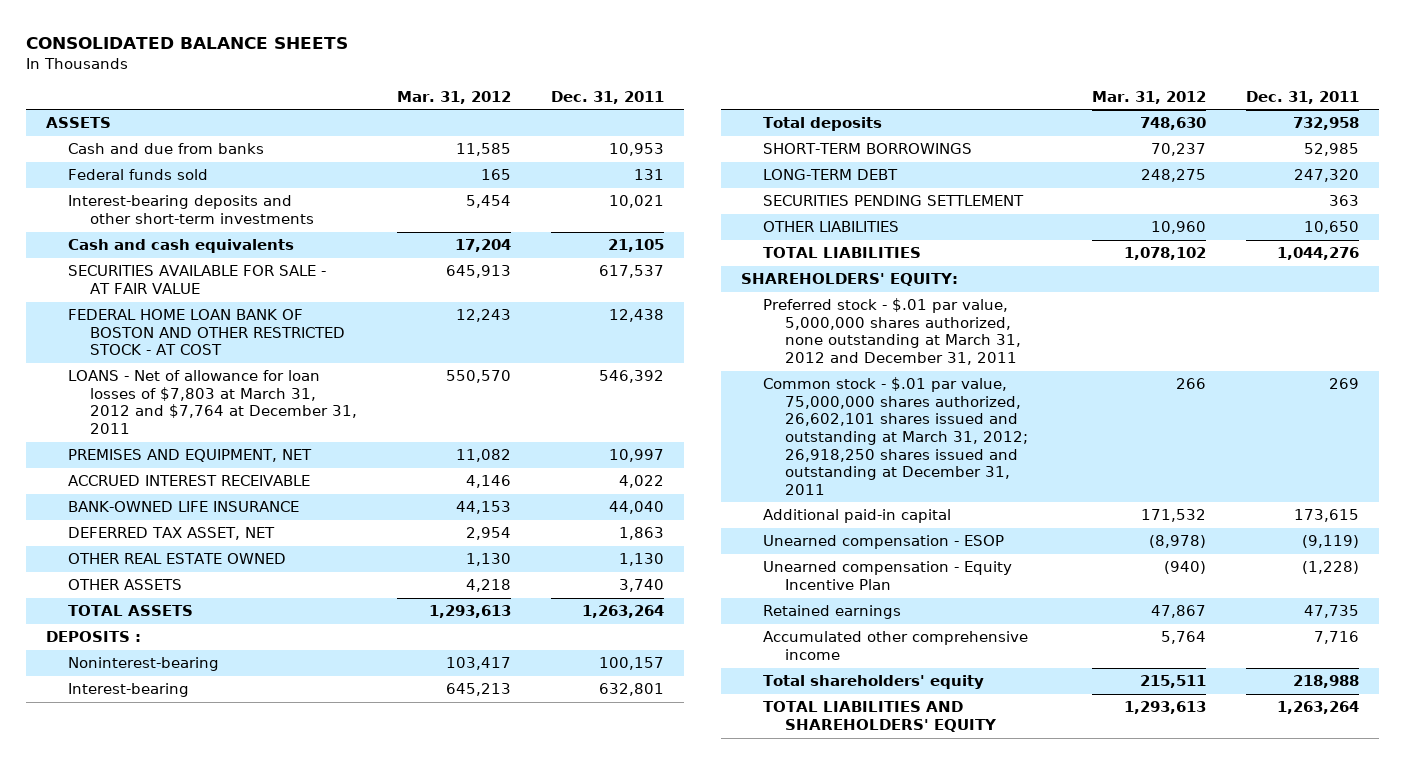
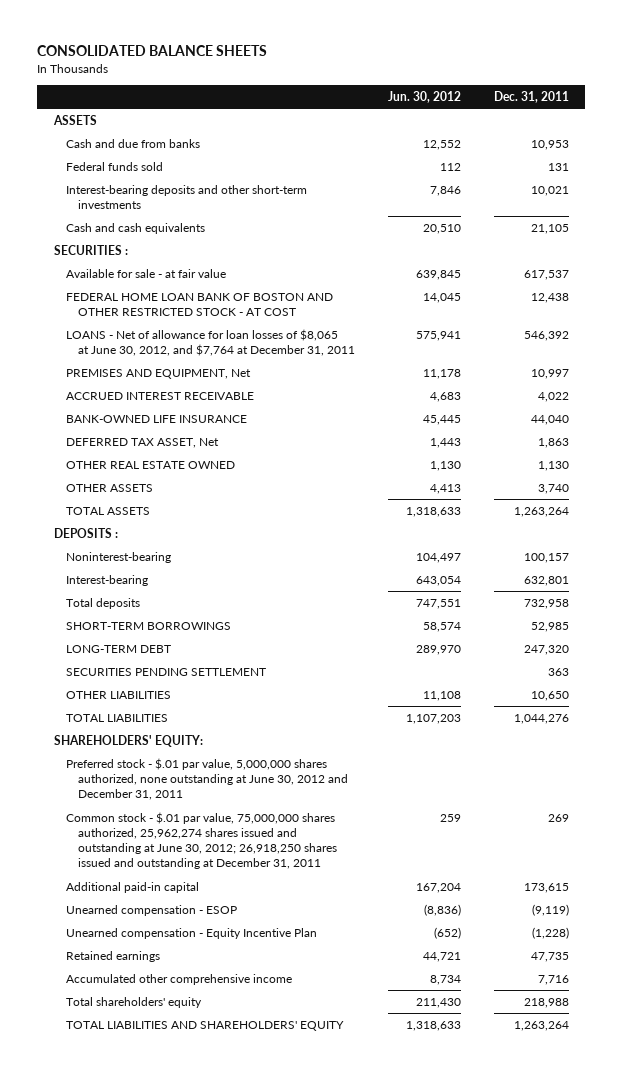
- | Mar. 31, 2012 | Dec. 31, 2011
+ | Jun. 30, 2012 | Dec. 31, 2011
- SECURITIES AVAILABLE FOR SALE - AT FAIR VALUE | 645,913 | 617,537
+ SECURITIES :
+ Available for sale - at fair value | 639,845 | 617,537
- LOANS - Net of allowance for loan losses of $7,803 at March 31, 2012 and $7,764 at December 31, 2011 | 550,570 | 546,392
- PREMISES AND EQUIPMENT, NET | 11,082 | 10,997
+ LOANS - Net of allowance for loan losses of $8,065 at June 30, 2012, and $7,764 at December 31, 2011 | 575,941 | 546,392
+ PREMISES AND EQUIPMENT, Net | 11,178 | 10,997
- DEFERRED TAX ASSET, NET | 2,954 | 1,863
+ DEFERRED TAX ASSET, Net | 1,443 | 1,863
- Preferred stock - $.01 par value, 5,000,000 shares authorized, none outstanding at March 31, 2012 and December 31, 2011
- Common stock - $.01 par value, 75,000,000 shares authorized, 26,602,101 shares issued and outstanding at March 31, 2012; 26,918,250 shares issued and outstanding at December 31, 2011 | 266 | 269
+ Preferred stock - $.01 par value, 5,000,000 shares authorized, none outstanding at June 30, 2012 and December 31, 2011
+ Common stock - $.01 par value, 75,000,000 shares authorized, 25,962,274 shares issued and outstanding at June 30, 2012; 26,918,250 shares issued and outstanding at December 31, 2011 | 259 | 269

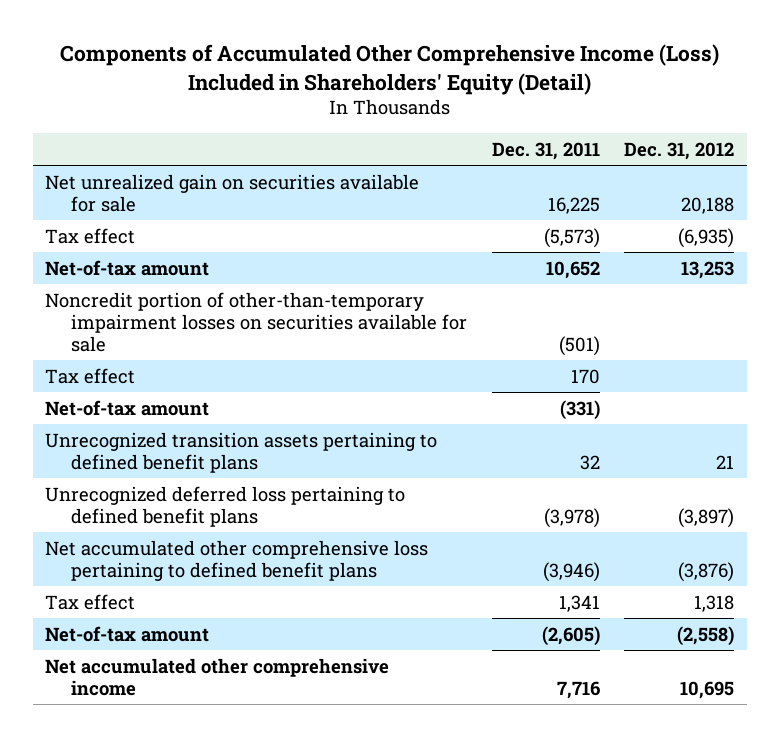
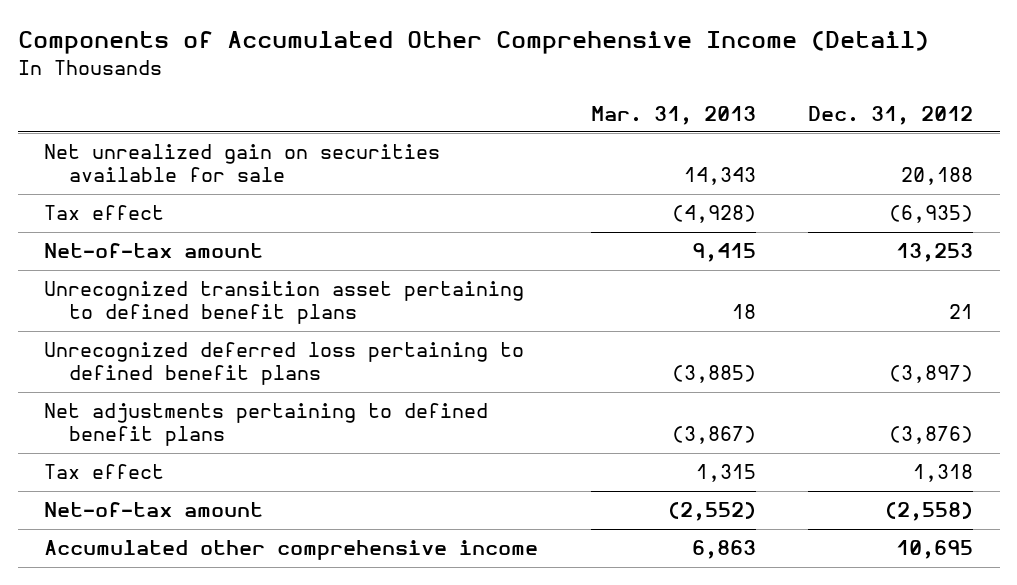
- Components of Accumulated Other Comprehensive Income (Loss) Included in Shareholders' Equity (Detail)
+ Components of Accumulated Other Comprehensive Income (Detail)
- | Dec. 31, 2011 | Dec. 31, 2012
+ | Mar. 31, 2013 | Dec. 31, 2012
- Noncredit portion of other-than-temporary impairment losses on securities available for sale | (501) |
- Tax effect | 170 |
- Net-of-tax amount | (331) |
- Unrecognized transition assets pertaining to defined benefit plans | 32 | 21
+ Unrecognized transition asset pertaining to defined benefit plans | 18 | 21
- Net accumulated other comprehensive loss pertaining to defined benefit plans | (3,946) | (3,876)
+ Net adjustments pertaining to defined benefit plans | (3,867) | (3,876)
- Net accumulated other comprehensive income | 7,716 | 10,695
+ Accumulated other comprehensive income | 6,863 | 10,695

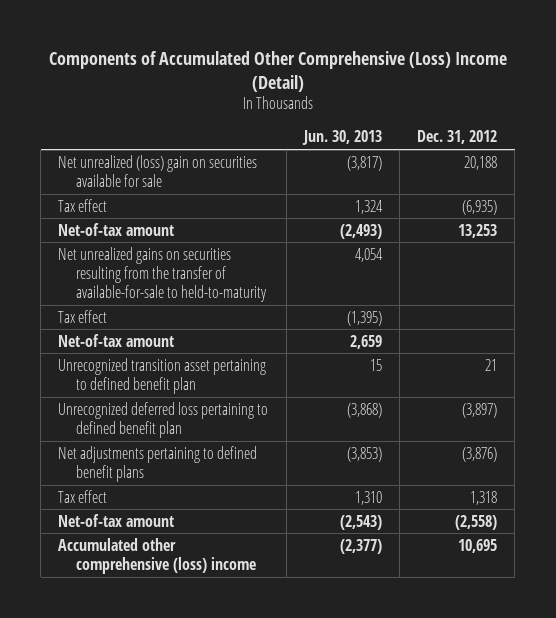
- Components of Accumulated Other Comprehensive Income (Detail)
+ Components of Accumulated Other Comprehensive (Loss) Income (Detail)
- | Mar. 31, 2013 | Dec. 31, 2012
+ | Jun. 30, 2013 | Dec. 31, 2012
- Net unrealized gain on securities available for sale | 14,343 | 20,188
+ Net unrealized (loss) gain on securities available for sale | (3,817) | 20,188
- Unrecognized transition asset pertaining to defined benefit plans | 18 | 21
- Unrecognized deferred loss pertaining to defined benefit plans | (3,885) | (3,897)
+ Net unrealized gains on securities resulting from the transfer of available-for-sale to held-to-maturity | 4,054 |
+ Tax effect | (1,395) |
+ Net-of-tax amount | 2,659 |
+ Unrecognized transition asset pertaining to defined benefit plan | 15 | 21
+ Unrecognized deferred loss pertaining to defined benefit plan | (3,868) | (3,897)
- Accumulated other comprehensive income | 6,863 | 10,695
+ Accumulated other comprehensive (loss) income | (2,377) | 10,695

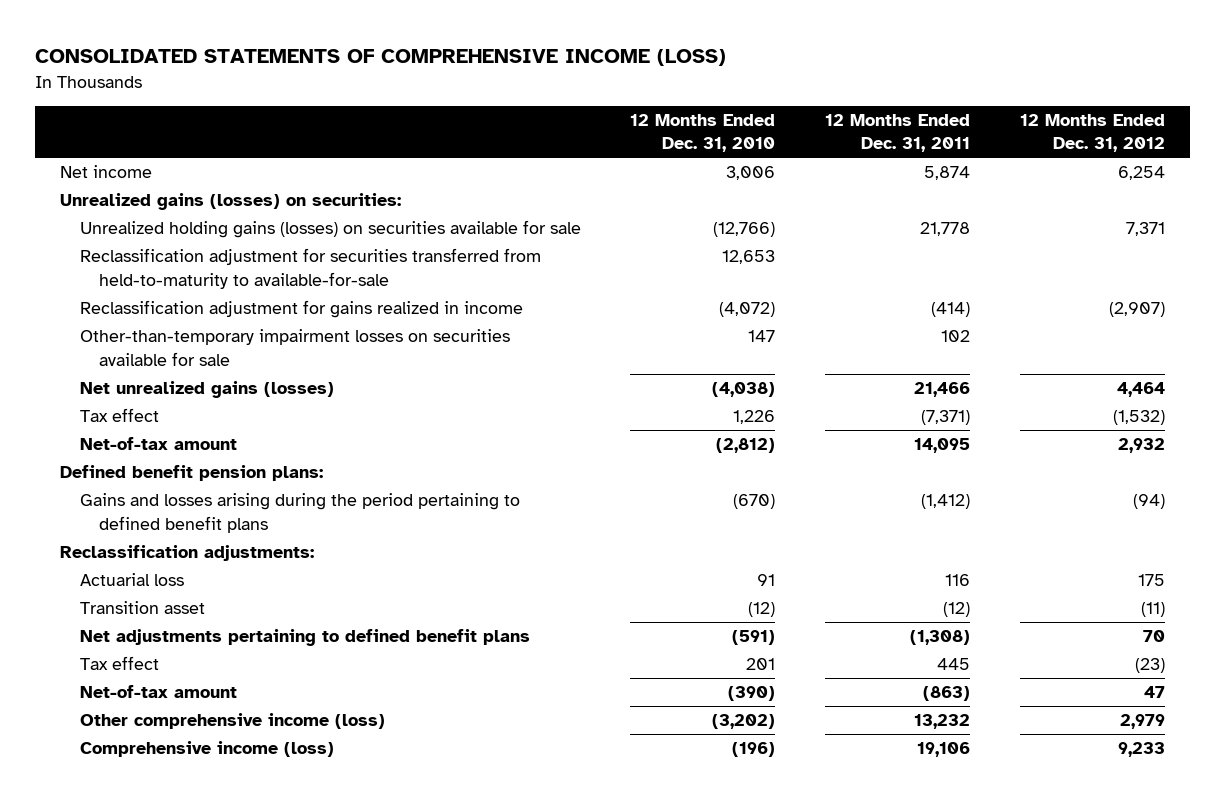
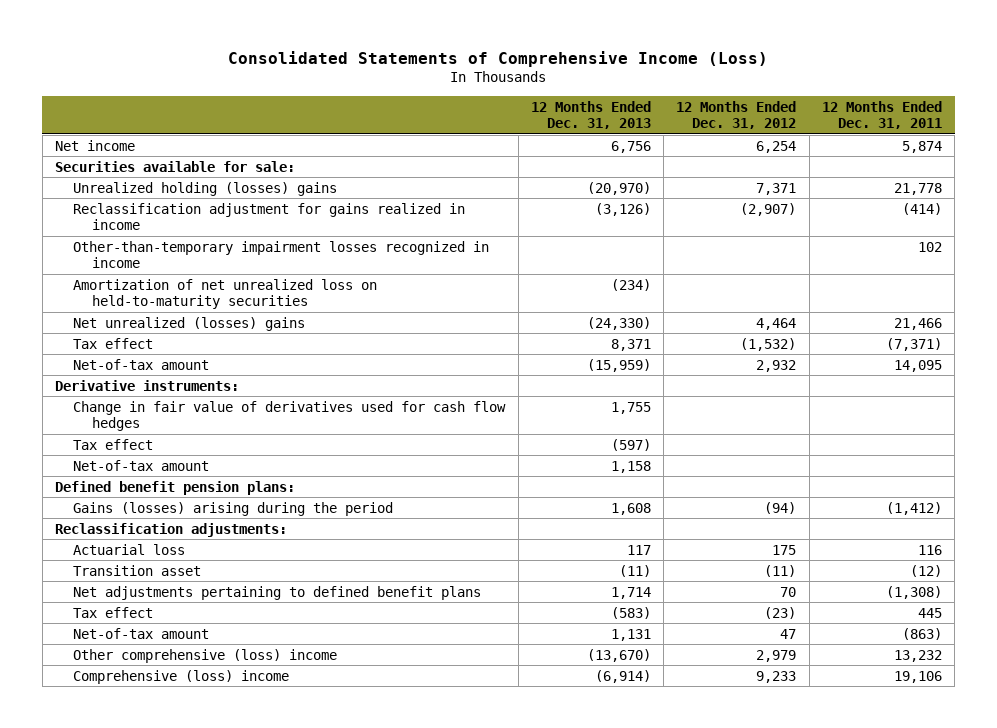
- CONSOLIDATED STATEMENTS OF COMPREHENSIVE INCOME (LOSS)
+ Consolidated Statements of Comprehensive Income (Loss)
- | 12 Months Ended Dec. 31, 2010 | 12 Months Ended Dec. 31, 2011 | 12 Months Ended Dec. 31, 2012
+ | 12 Months Ended Dec. 31, 2013 | 12 Months Ended Dec. 31, 2012 | 12 Months Ended Dec. 31, 2011
- Unrealized gains (losses) on securities:
- Unrealized holding gains (losses) on securities available for sale | (12,766) | 21,778 | 7,371
- Reclassification adjustment for securities transferred from held-to-maturity to available-for-sale | 12,653 | |
+ Securities available for sale:
+ Unrealized holding (losses) gains | (20,970) | 7,371 | 21,778
- Other-than-temporary impairment losses on securities available for sale | 147 | 102 |
- Net unrealized gains (losses) | (4,038) | 21,466 | 4,464
+ Other-than-temporary impairment losses recognized in income | | | 102
+ Amortization of net unrealized loss on held-to-maturity securities | (234) | |
+ Net unrealized (losses) gains | (24,330) | 4,464 | 21,466
+ Derivative instruments:
+ Change in fair value of derivatives used for cash flow hedges | 1,755 | |
+ Tax effect | (597) | |
+ Net-of-tax amount | 1,158 | |
- Gains and losses arising during the period pertaining to defined benefit plans | (670) | (1,412) | (94)
+ Gains (losses) arising during the period | 1,608 | (94) | (1,412)
- Other comprehensive income (loss) | (3,202) | 13,232 | 2,979
- Comprehensive income (loss) | (196) | 19,106 | 9,233
+ Other comprehensive (loss) income | (13,670) | 2,979 | 13,232
+ Comprehensive (loss) income | (6,914) | 9,233 | 19,106

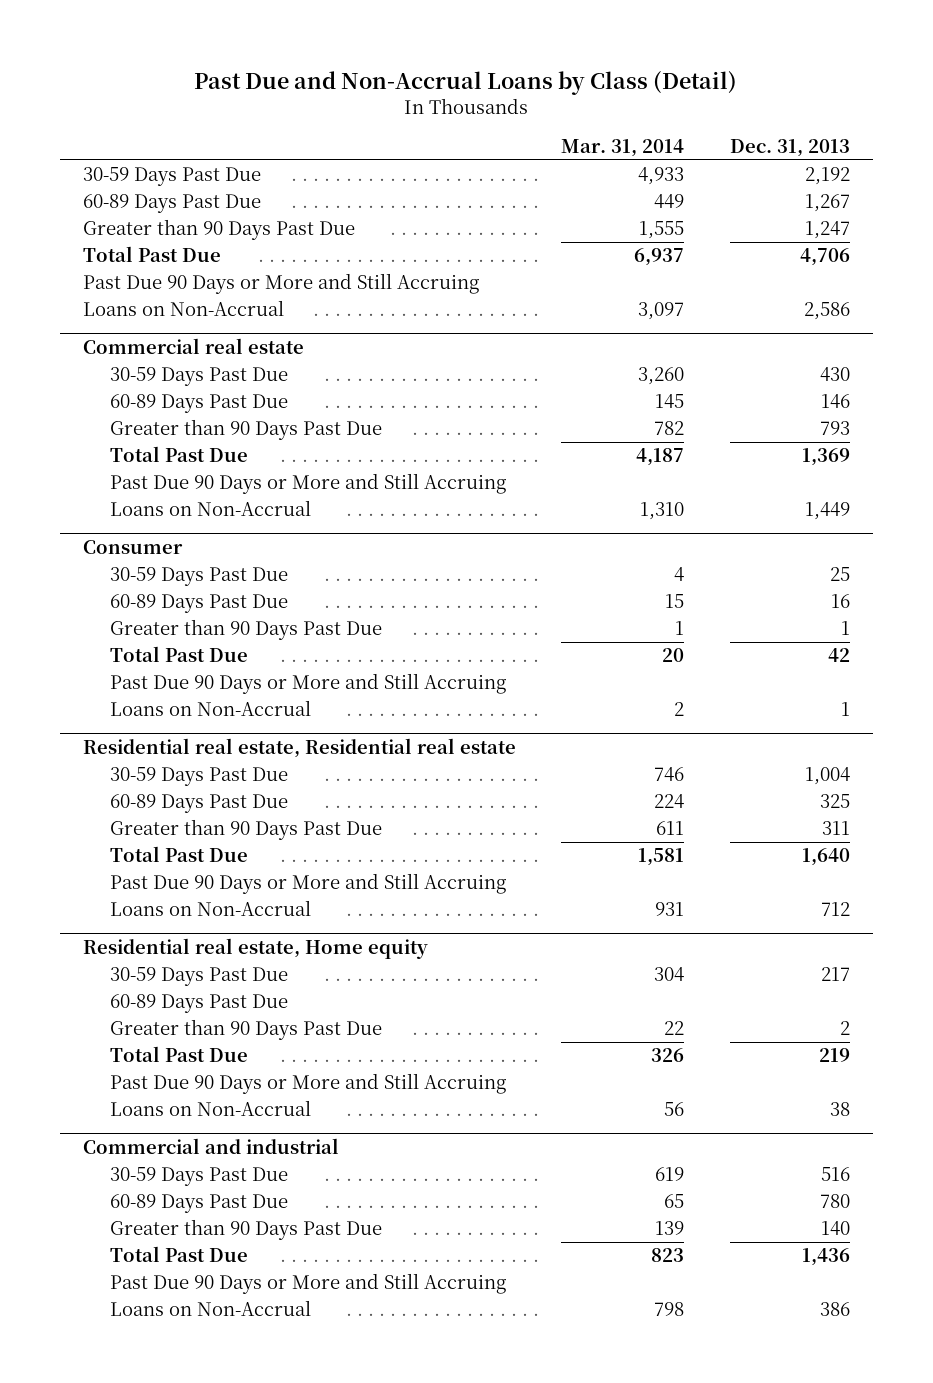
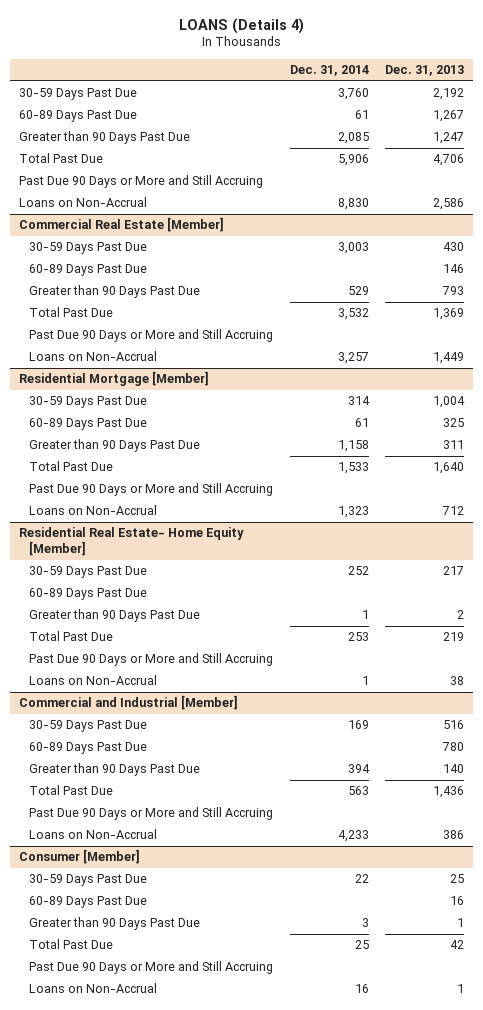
- Past Due and Non-Accrual Loans by Class (Detail)
+ LOANS (Details 4)
- | Mar. 31, 2014 | Dec. 31, 2013
+ | Dec. 31, 2014 | Dec. 31, 2013
- Commercial real estate
+ Commercial Real Estate [Member]
- Consumer
- 30-59 Days Past Due | 4 | 25
- 60-89 Days Past Due | 15 | 16
- Greater than 90 Days Past Due | 1 | 1
- Total Past Due | 20 | 42
- Past Due 90 Days or More and Still Accruing
- Loans on Non-Accrual | 2 | 1
- Residential real estate, Residential real estate
+ Residential Mortgage [Member]
- Residential real estate, Home equity
+ Residential Real Estate- Home Equity [Member]
- Commercial and industrial
+ Commercial and Industrial [Member]
+ Consumer [Member]
+ 30-59 Days Past Due | 22 | 25
+ 60-89 Days Past Due | | 16
+ Greater than 90 Days Past Due | 3 | 1
+ Total Past Due | 25 | 42
+ Past Due 90 Days or More and Still Accruing
+ Loans on Non-Accrual | 16 | 1

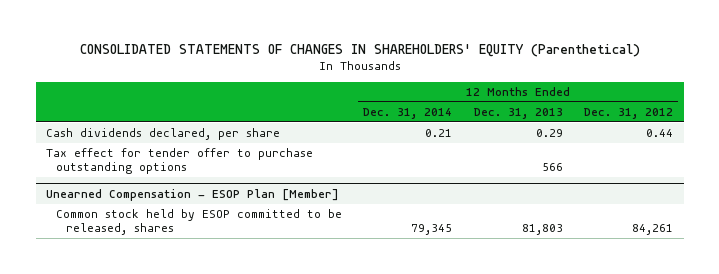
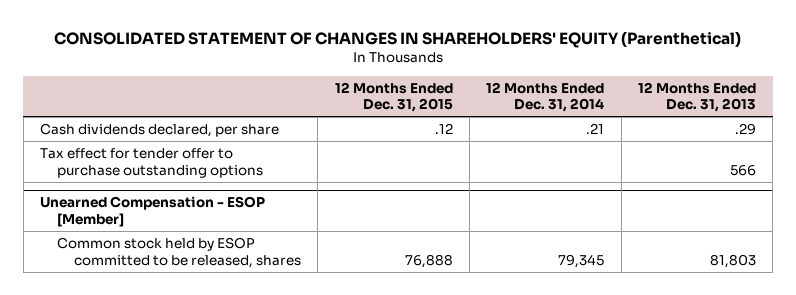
- CONSOLIDATED STATEMENTS OF CHANGES IN SHAREHOLDERS' EQUITY (Parenthetical)
+ CONSOLIDATED STATEMENT OF CHANGES IN SHAREHOLDERS' EQUITY (Parenthetical)
- | 12 Months Ended Dec. 31, 2014 | 12 Months Ended Dec. 31, 2013 | 12 Months Ended Dec. 31, 2012
+ | 12 Months Ended Dec. 31, 2015 | 12 Months Ended Dec. 31, 2014 | 12 Months Ended Dec. 31, 2013
- Cash dividends declared, per share | 0.21 | 0.29 | 0.44
+ Cash dividends declared, per share | .12 | .21 | .29
- Unearned Compensation - ESOP Plan [Member]
+ Unearned Compensation - ESOP [Member]

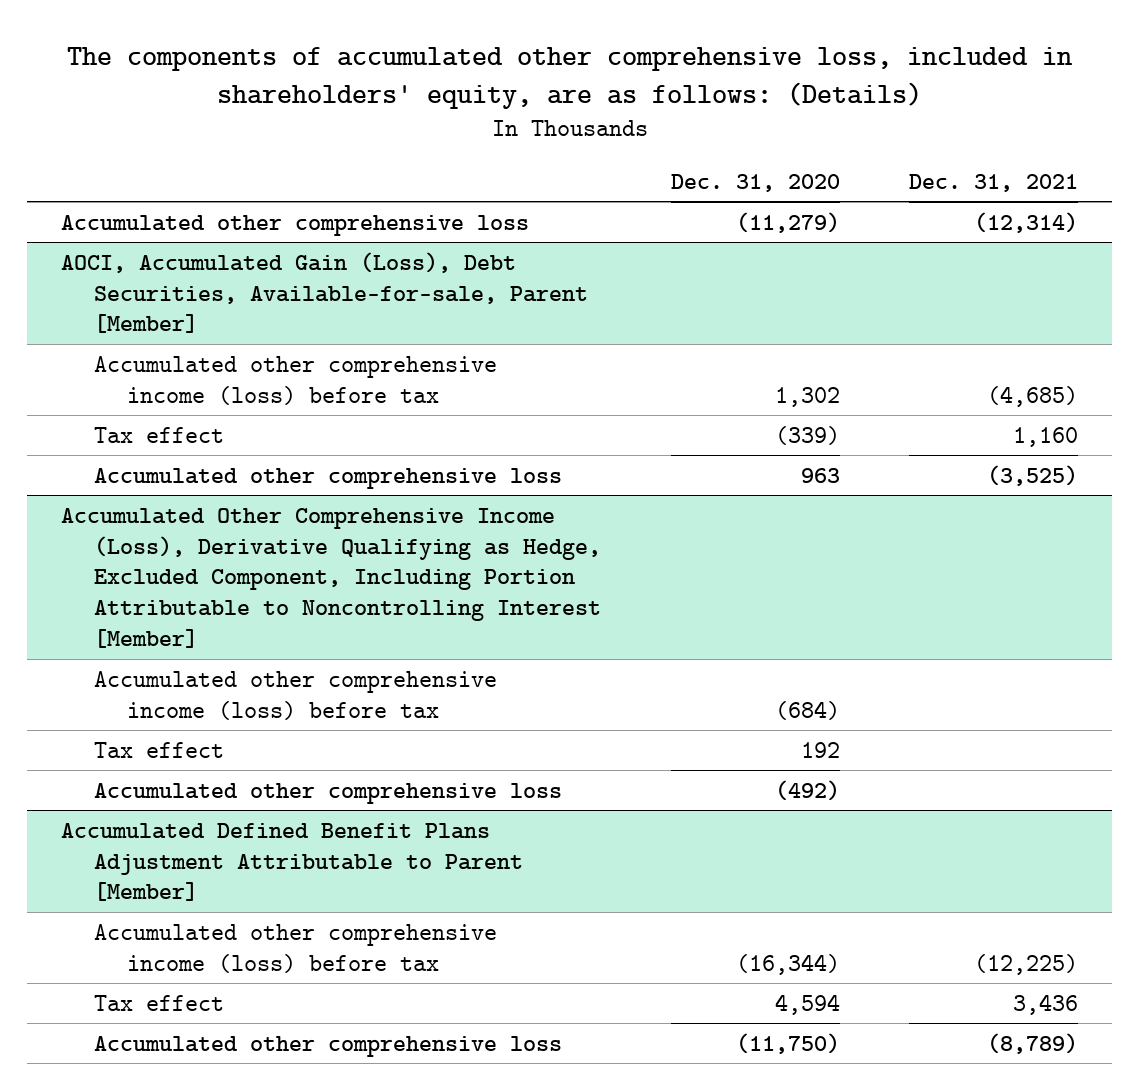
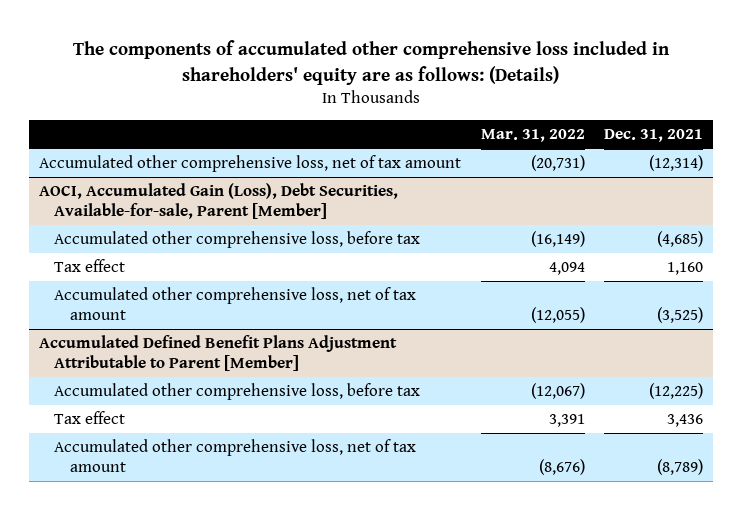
- The components of accumulated other comprehensive loss, included in shareholders' equity, are as follows: (Details)
+ The components of accumulated other comprehensive loss included in shareholders' equity are as follows: (Details)
- | Dec. 31, 2020 | Dec. 31, 2021
+ | Mar. 31, 2022 | Dec. 31, 2021
- Accumulated other comprehensive loss | (11,279) | (12,314)
+ Accumulated other comprehensive loss, net of tax amount | (20,731) | (12,314)
@ AOCI, Accumulated Gain (Loss), Debt Securities, Available-for-sale, Parent [Member]
- Accumulated other comprehensive income (loss) before tax | 1,302 | (4,685)
+ Accumulated other comprehensive loss, before tax | (16,149) | (4,685)
- Accumulated other comprehensive loss | 963 | (3,525)
- Accumulated Other Comprehensive Income (Loss), Derivative Qualifying as Hedge, Excluded Component, Including Portion Attributable to Noncontrolling Interest [Member]
- Accumulated other comprehensive income (loss) before tax | (684) |
- Tax effect | 192 |
- Accumulated other comprehensive loss | (492) |
@ AOCI, Accumulated Gain (Loss), Debt Securities, Available-for-sale, Parent [Member]
+ Accumulated other comprehensive loss, net of tax amount | (12,055) | (3,525)
@ Accumulated Defined Benefit Plans Adjustment Attributable to Parent [Member]
- Accumulated other comprehensive income (loss) before tax | (16,344) | (12,225)
+ Accumulated other comprehensive loss, before tax | (12,067) | (12,225)
- Accumulated other comprehensive loss | (11,750) | (8,789)
+ Accumulated other comprehensive loss, net of tax amount | (8,676) | (8,789)

